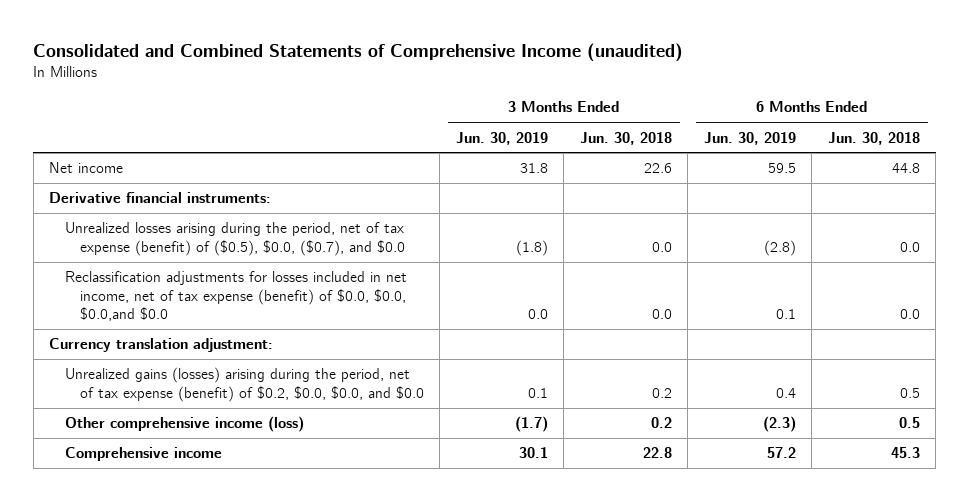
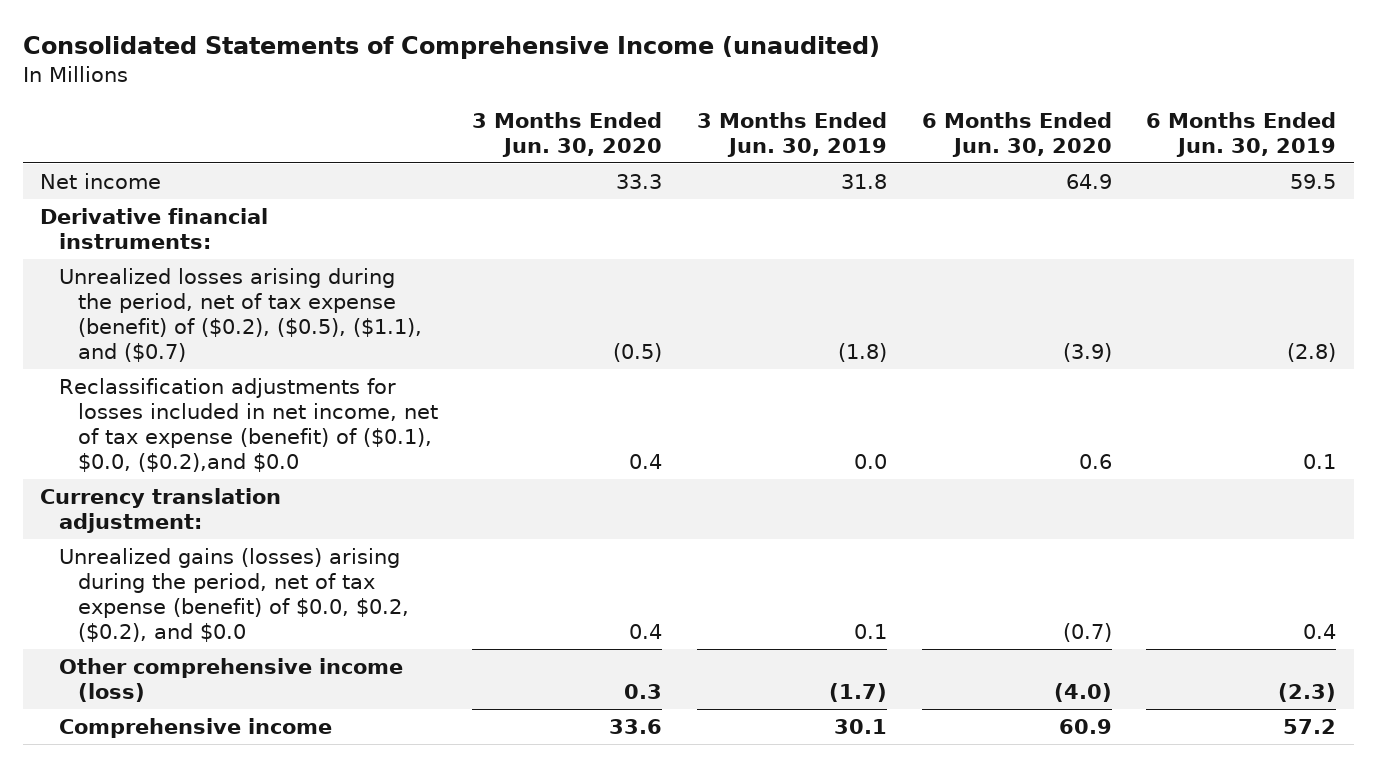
- Consolidated and Combined Statements of Comprehensive Income (unaudited)
+ Consolidated Statements of Comprehensive Income (unaudited)
- | 3 Months Ended Jun. 30, 2019 | 3 Months Ended Jun. 30, 2018 | 6 Months Ended Jun. 30, 2019 | 6 Months Ended Jun. 30, 2018
+ | 3 Months Ended Jun. 30, 2020 | 3 Months Ended Jun. 30, 2019 | 6 Months Ended Jun. 30, 2020 | 6 Months Ended Jun. 30, 2019
- Unrealized losses arising during the period, net of tax expense (benefit) of ($0.5), $0.0, ($0.7), and $0.0 | (1.8) | 0.0 | (2.8) | 0.0
- Reclassification adjustments for losses included in net income, net of tax expense (benefit) of $0.0, $0.0, $0.0,and $0.0 | 0.0 | 0.0 | 0.1 | 0.0
+ Unrealized losses arising during the period, net of tax expense (benefit) of ($0.2), ($0.5), ($1.1), and ($0.7) | (0.5) | (1.8) | (3.9) | (2.8)
+ Reclassification adjustments for losses included in net income, net of tax expense (benefit) of ($0.1), $0.0, ($0.2),and $0.0 | 0.4 | 0.0 | 0.6 | 0.1
- Unrealized gains (losses) arising during the period, net of tax expense (benefit) of $0.2, $0.0, $0.0, and $0.0 | 0.1 | 0.2 | 0.4 | 0.5
+ Unrealized gains (losses) arising during the period, net of tax expense (benefit) of $0.0, $0.2, ($0.2), and $0.0 | 0.4 | 0.1 | (0.7) | 0.4

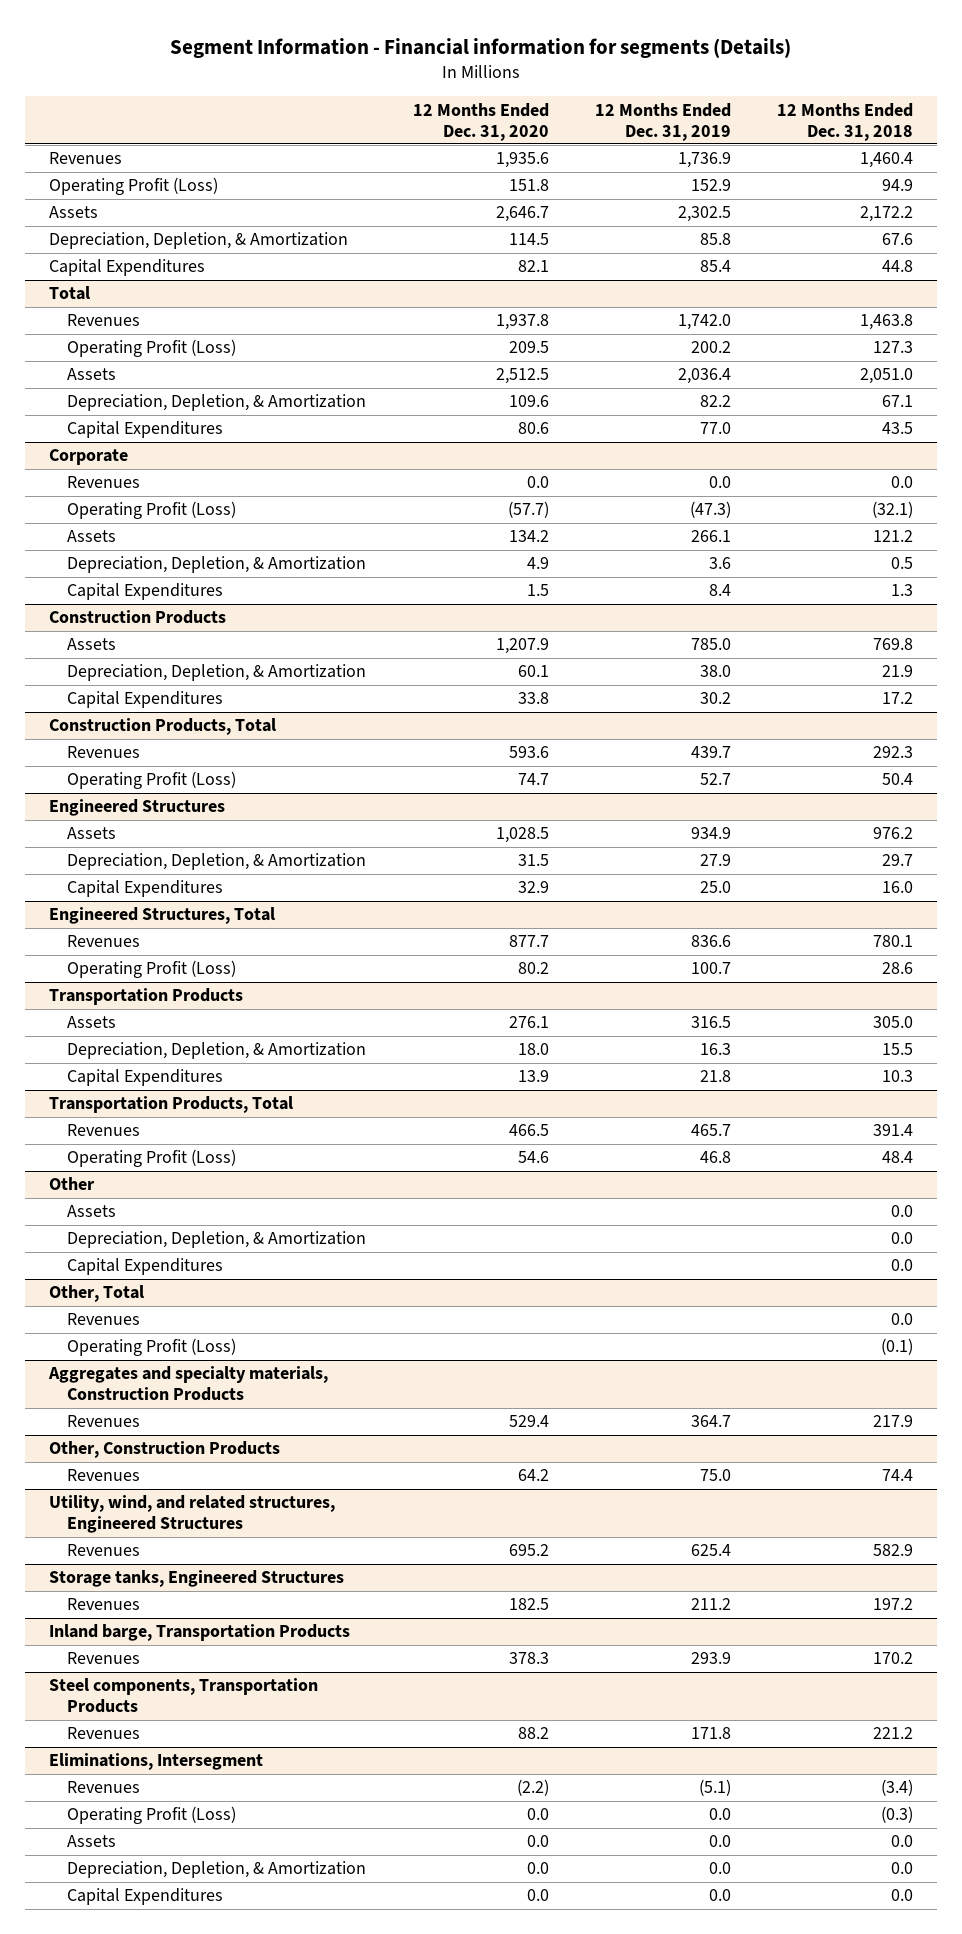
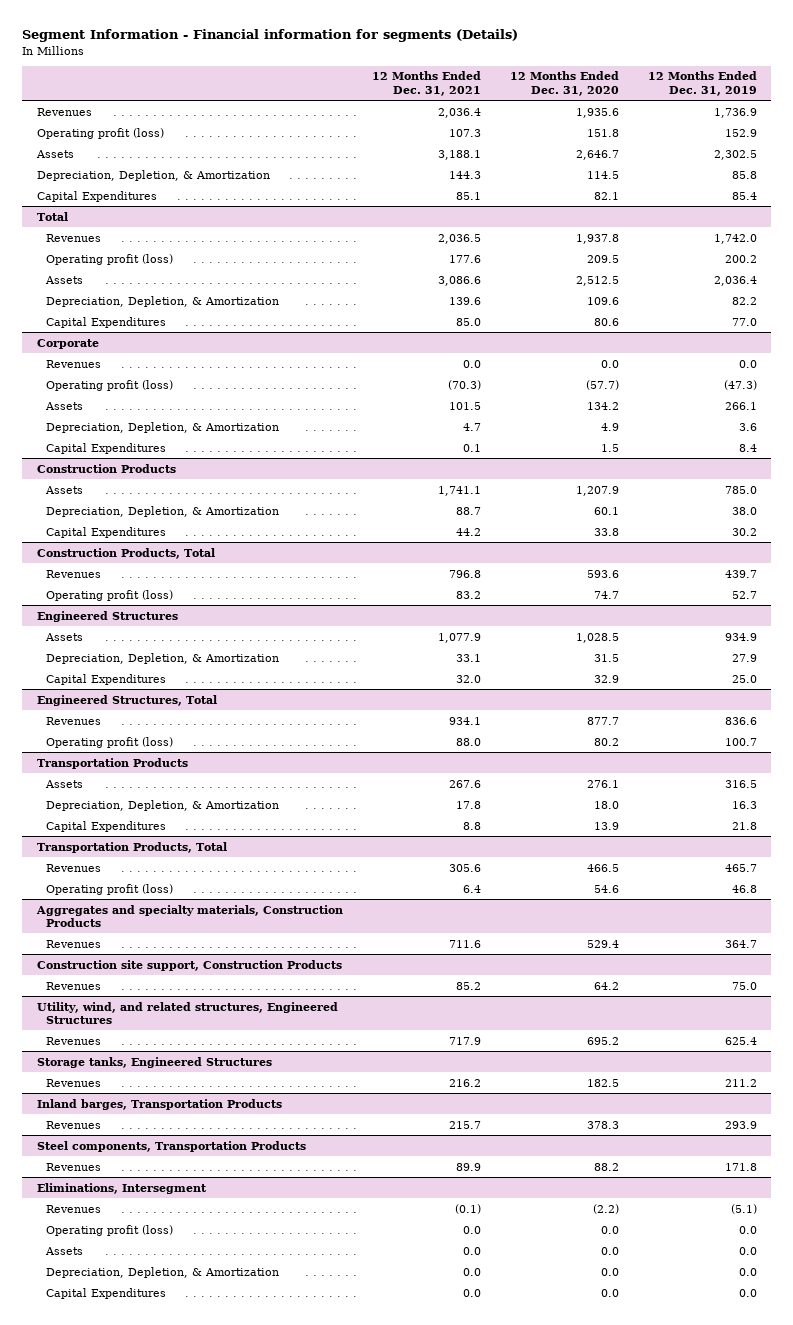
- | 12 Months Ended Dec. 31, 2020 | 12 Months Ended Dec. 31, 2019 | 12 Months Ended Dec. 31, 2018
+ | 12 Months Ended Dec. 31, 2021 | 12 Months Ended Dec. 31, 2020 | 12 Months Ended Dec. 31, 2019
- Operating Profit (Loss) | 151.8 | 152.9 | 94.9
+ Operating profit (loss) | 107.3 | 151.8 | 152.9
@ Total
- Operating Profit (Loss) | 209.5 | 200.2 | 127.3
+ Operating profit (loss) | 177.6 | 209.5 | 200.2
@ Corporate
- Operating Profit (Loss) | (57.7) | (47.3) | (32.1)
+ Operating profit (loss) | (70.3) | (57.7) | (47.3)
@ Construction Products, Total
- Operating Profit (Loss) | 74.7 | 52.7 | 50.4
+ Operating profit (loss) | 83.2 | 74.7 | 52.7
@ Engineered Structures, Total
- Operating Profit (Loss) | 80.2 | 100.7 | 28.6
+ Operating profit (loss) | 88.0 | 80.2 | 100.7
@ Transportation Products, Total
- Operating Profit (Loss) | 54.6 | 46.8 | 48.4
- Other
- Assets | | | 0.0
- Depreciation, Depletion, & Amortization | | | 0.0
- Capital Expenditures | | | 0.0
- Other, Total
- Revenues | | | 0.0
- Operating Profit (Loss) | | | (0.1)
@ Transportation Products, Total
+ Operating profit (loss) | 6.4 | 54.6 | 46.8
- Other, Construction Products
+ Construction site support, Construction Products
- Inland barge, Transportation Products
+ Inland barges, Transportation Products
@ Eliminations, Intersegment
- Operating Profit (Loss) | 0.0 | 0.0 | (0.3)
+ Operating profit (loss) | 0.0 | 0.0 | 0.0

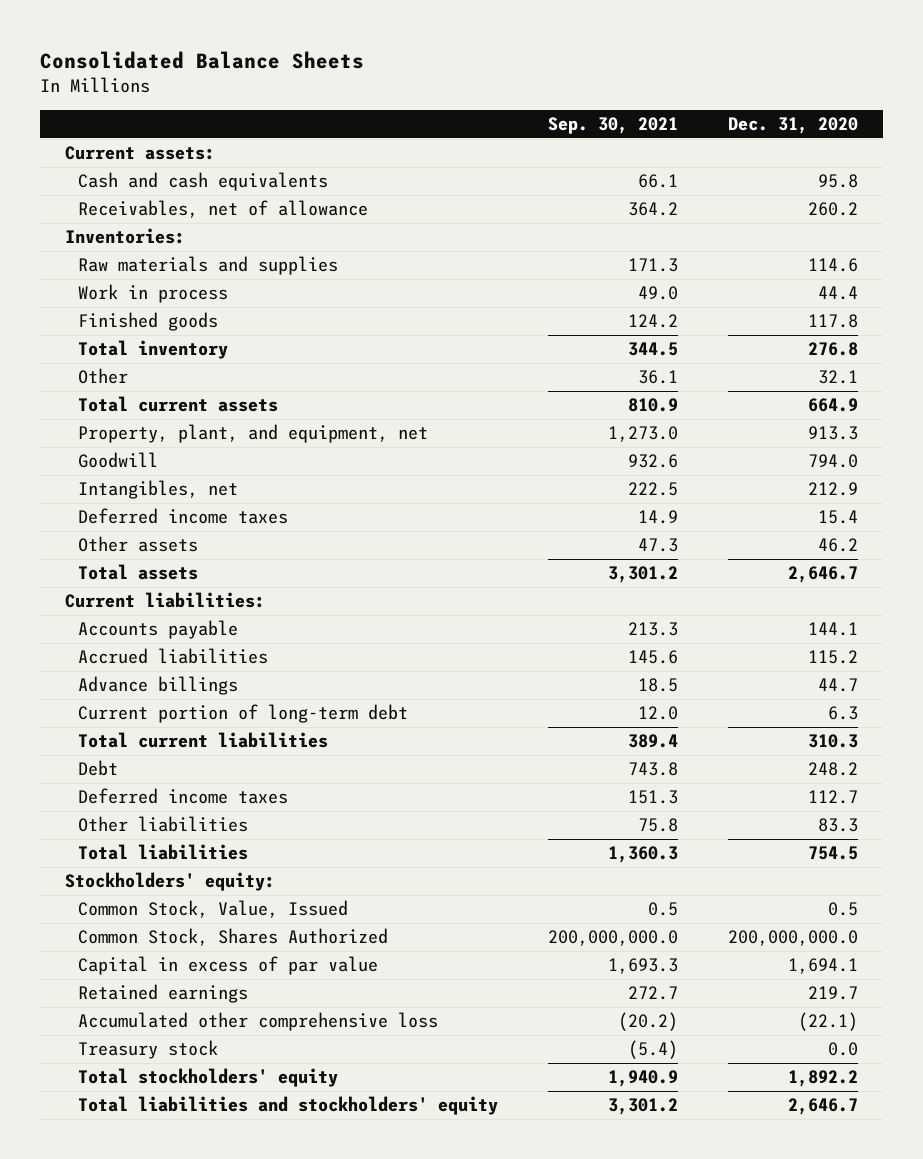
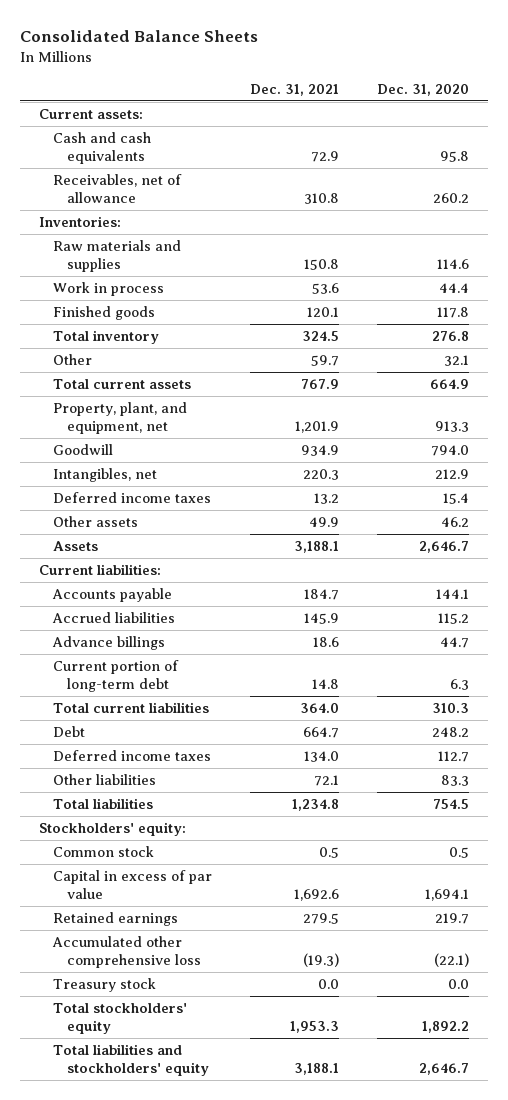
- | Sep. 30, 2021 | Dec. 31, 2020
+ | Dec. 31, 2021 | Dec. 31, 2020
- Total assets | 3,301.2 | 2,646.7
+ Assets | 3,188.1 | 2,646.7
- Common Stock, Value, Issued | 0.5 | 0.5
- Common Stock, Shares Authorized | 200,000,000.0 | 200,000,000.0
+ Common stock | 0.5 | 0.5

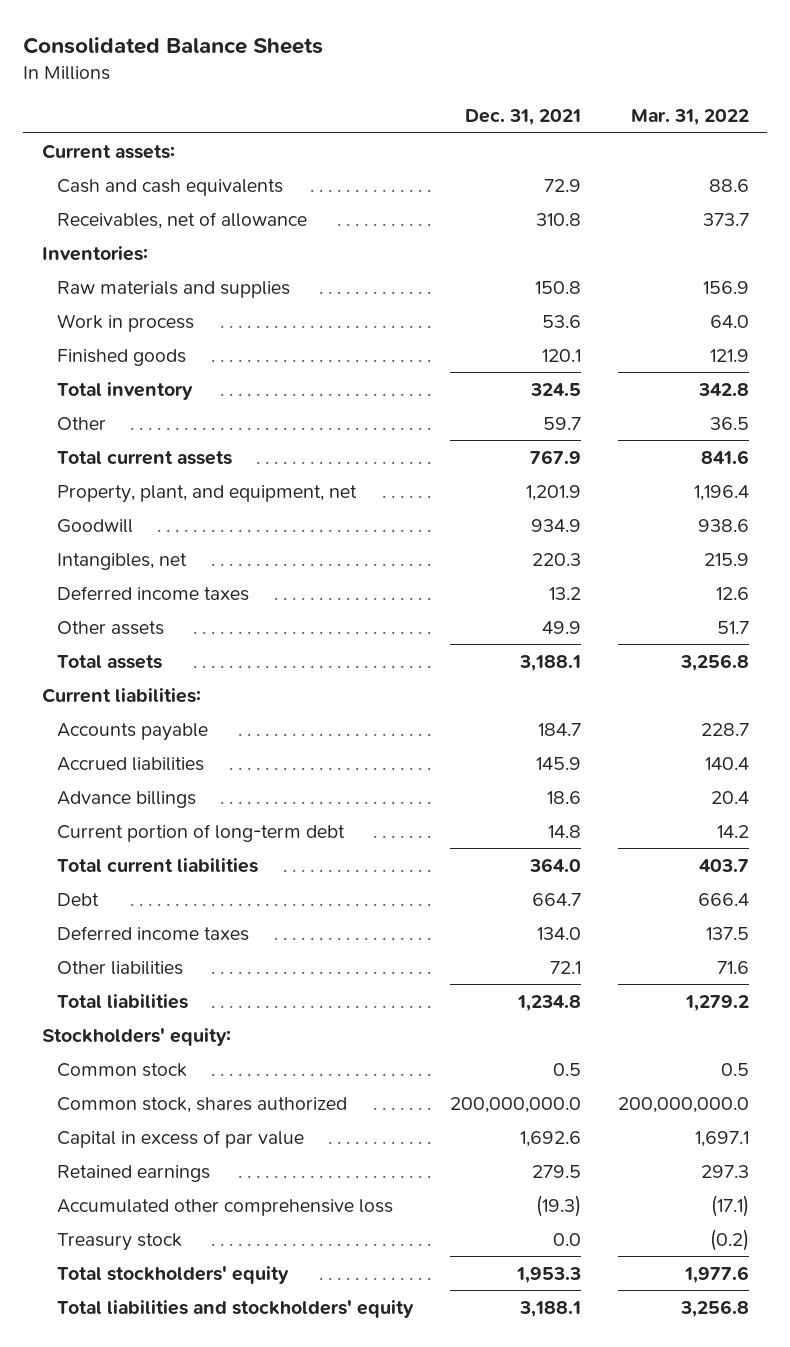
- | Dec. 31, 2021 | Dec. 31, 2020
+ | Dec. 31, 2021 | Mar. 31, 2022
- Assets | 3,188.1 | 2,646.7
+ Total assets | 3,188.1 | 3,256.8
+ Common stock, shares authorized | 200,000,000.0 | 200,000,000.0

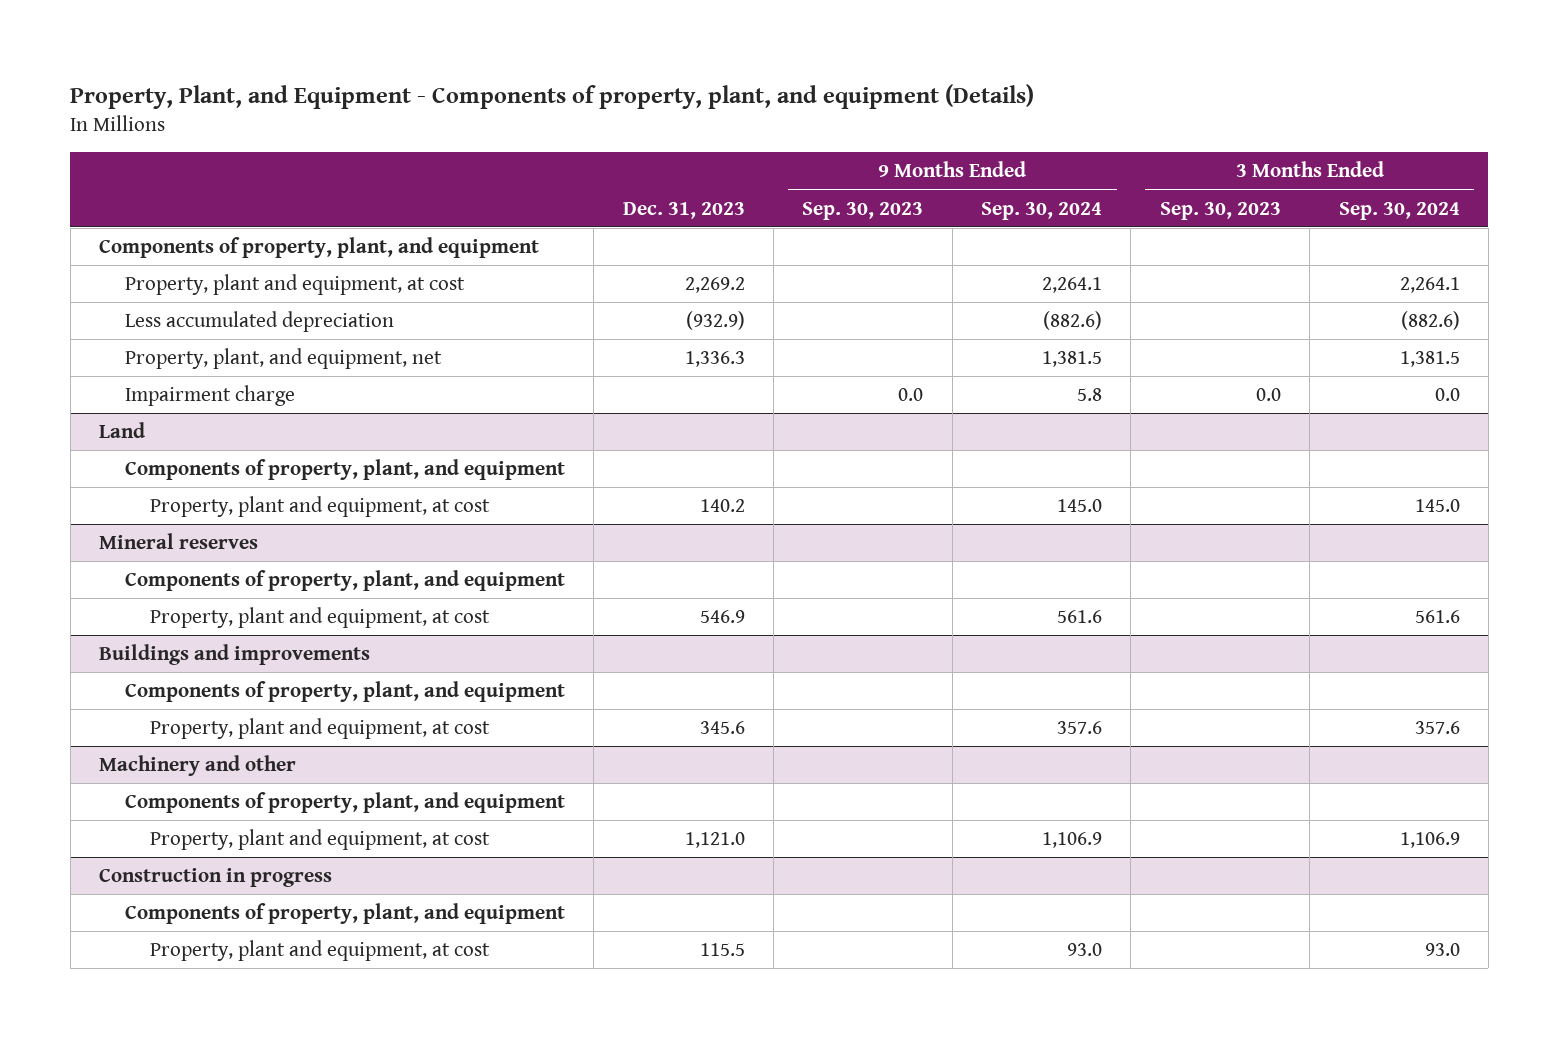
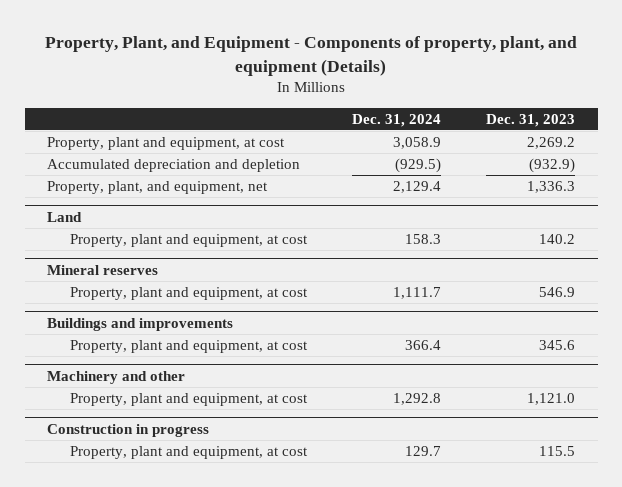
- | Dec. 31, 2023 | 9 Months Ended Sep. 30, 2023 | 9 Months Ended Sep. 30, 2024 | 3 Months Ended Sep. 30, 2023 | 3 Months Ended Sep. 30, 2024
+ | Dec. 31, 2024 | Dec. 31, 2023
- Components of property, plant, and equipment
- Less accumulated depreciation | (932.9) | | (882.6) | | (882.6)
+ Accumulated depreciation and depletion | (929.5) | (932.9)
- Impairment charge | | 0.0 | 5.8 | 0.0 | 0.0
@ Land
- Components of property, plant, and equipment
@ Mineral reserves
- Components of property, plant, and equipment
@ Buildings and improvements
- Components of property, plant, and equipment
@ Machinery and other
- Components of property, plant, and equipment
@ Construction in progress
- Components of property, plant, and equipment

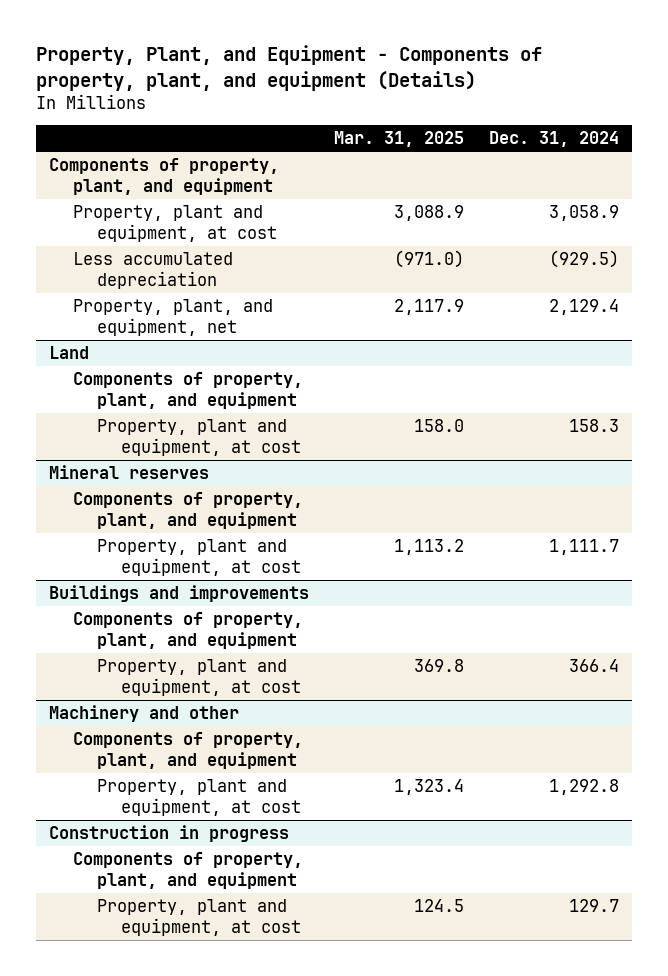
- | Dec. 31, 2024 | Dec. 31, 2023
+ | Mar. 31, 2025 | Dec. 31, 2024
+ Components of property, plant, and equipment
- Accumulated depreciation and depletion | (929.5) | (932.9)
+ Less accumulated depreciation | (971.0) | (929.5)
@ Land
+ Components of property, plant, and equipment
@ Mineral reserves
+ Components of property, plant, and equipment
@ Buildings and improvements
+ Components of property, plant, and equipment
@ Machinery and other
+ Components of property, plant, and equipment
@ Construction in progress
+ Components of property, plant, and equipment

